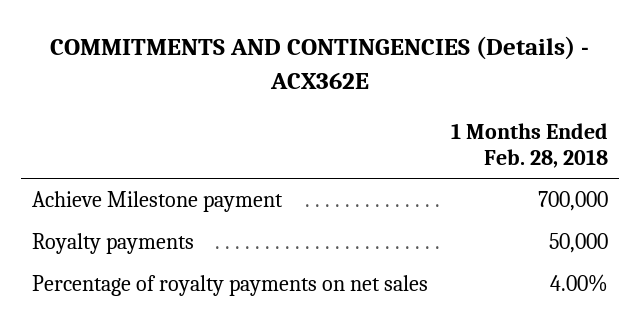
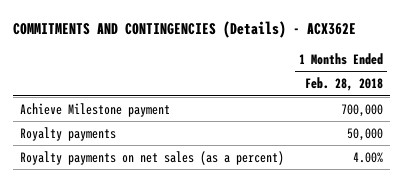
- Percentage of royalty payments on net sales | 4.00%
+ Royalty payments on net sales (as a percent) | 4.00%

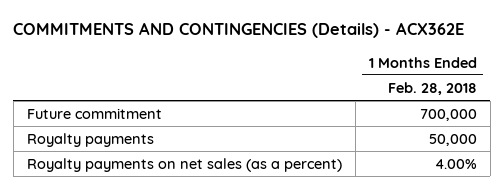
- Achieve Milestone payment | 700,000
+ Future commitment | 700,000

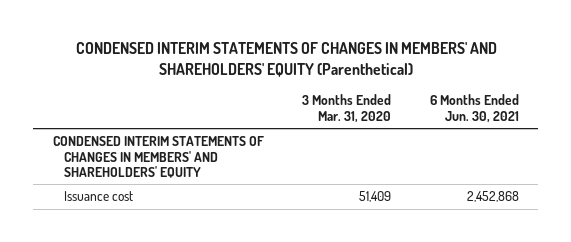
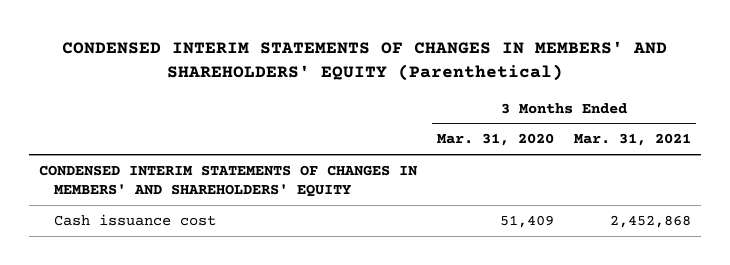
- | 3 Months Ended Mar. 31, 2020 | 6 Months Ended Jun. 30, 2021
+ | 3 Months Ended Mar. 31, 2020 | 3 Months Ended Mar. 31, 2021
- Issuance cost | 51,409 | 2,452,868
+ Cash issuance cost | 51,409 | 2,452,868

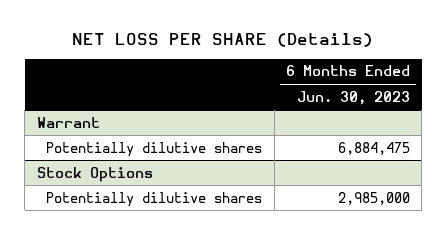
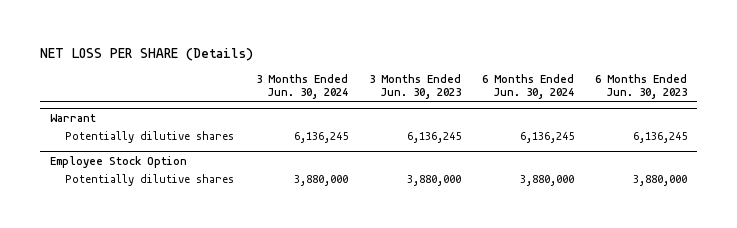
- | 6 Months Ended Jun. 30, 2023
+ | 3 Months Ended Jun. 30, 2024 | 3 Months Ended Jun. 30, 2023 | 6 Months Ended Jun. 30, 2024 | 6 Months Ended Jun. 30, 2023
@ Warrant
- Potentially dilutive shares | 6,884,475
- Stock Options
- Potentially dilutive shares | 2,985,000
@ Warrant
+ Potentially dilutive shares | 6,136,245 | 6,136,245 | 6,136,245 | 6,136,245
+ Employee Stock Option
+ Potentially dilutive shares | 3,880,000 | 3,880,000 | 3,880,000 | 3,880,000

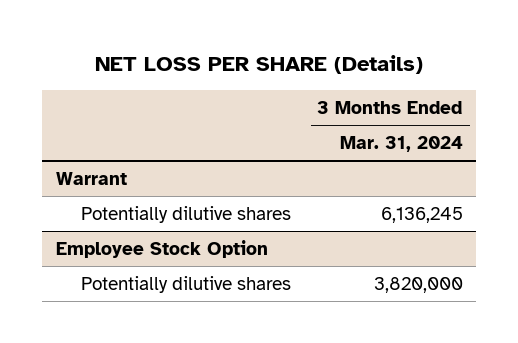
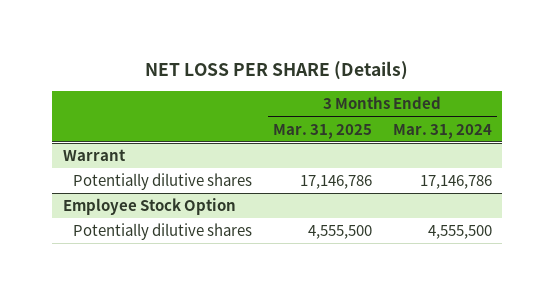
- | 3 Months Ended Mar. 31, 2024
+ | 3 Months Ended Mar. 31, 2025 | 3 Months Ended Mar. 31, 2024
@ Warrant
- Potentially dilutive shares | 6,136,245
+ Potentially dilutive shares | 17,146,786 | 17,146,786
@ Employee Stock Option
- Potentially dilutive shares | 3,820,000
+ Potentially dilutive shares | 4,555,500 | 4,555,500

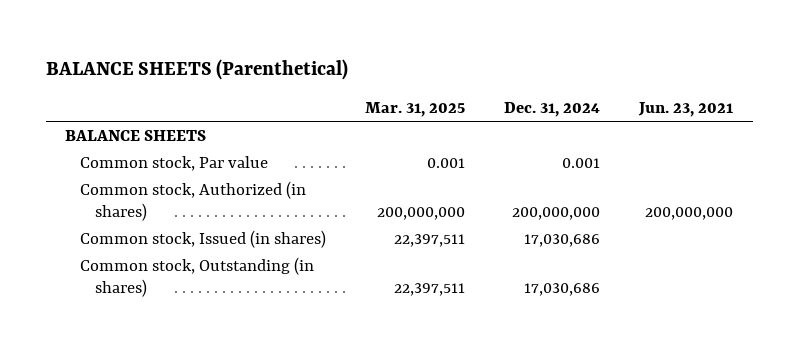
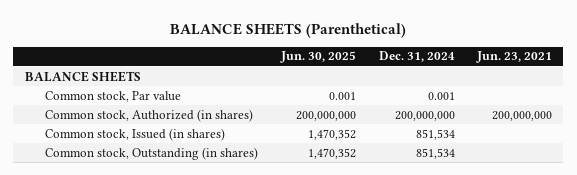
- | Mar. 31, 2025 | Dec. 31, 2024 | Jun. 23, 2021
+ | Jun. 30, 2025 | Dec. 31, 2024 | Jun. 23, 2021
- Common stock, Issued (in shares) | 22,397,511 | 17,030,686 |
- Common stock, Outstanding (in shares) | 22,397,511 | 17,030,686 |
+ Common stock, Issued (in shares) | 1,470,352 | 851,534 |
+ Common stock, Outstanding (in shares) | 1,470,352 | 851,534 |

